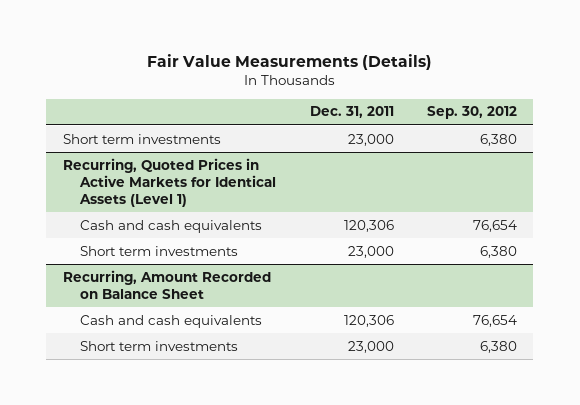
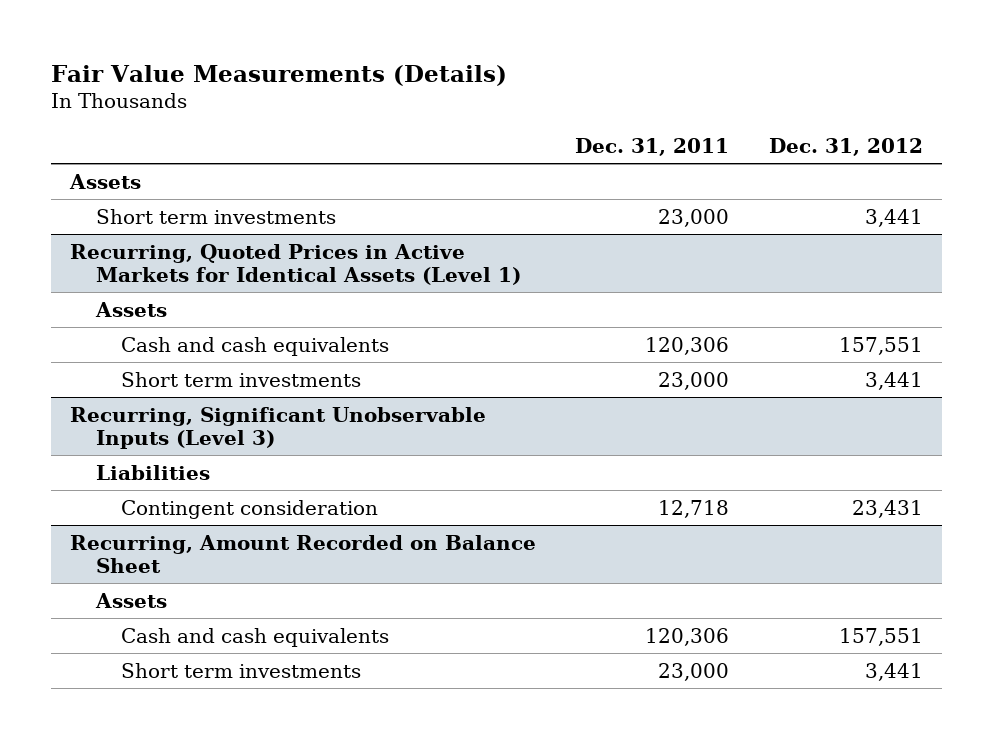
- | Dec. 31, 2011 | Sep. 30, 2012
+ | Dec. 31, 2011 | Dec. 31, 2012
+ Assets
@ Recurring, Quoted Prices in Active Markets for Identical Assets (Level 1)
+ Assets
+ Recurring, Significant Unobservable Inputs (Level 3)
+ Liabilities
+ Contingent consideration | 12,718 | 23,431
@ Recurring, Amount Recorded on Balance Sheet
+ Assets

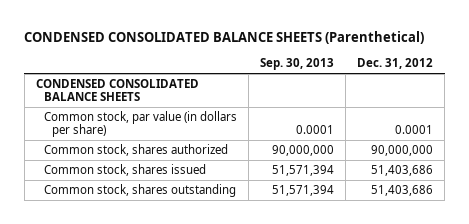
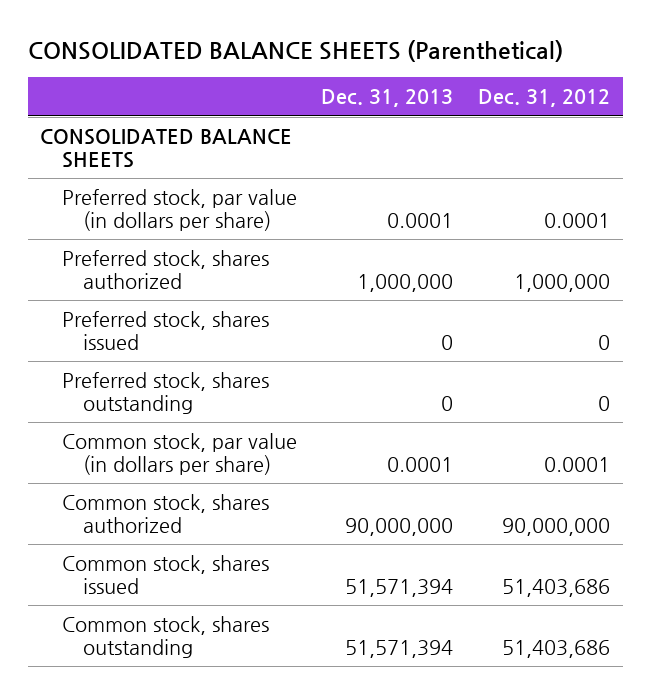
- CONDENSED CONSOLIDATED BALANCE SHEETS (Parenthetical)
+ CONSOLIDATED BALANCE SHEETS (Parenthetical)
- | Sep. 30, 2013 | Dec. 31, 2012
+ | Dec. 31, 2013 | Dec. 31, 2012
- CONDENSED CONSOLIDATED BALANCE SHEETS
+ CONSOLIDATED BALANCE SHEETS
+ Preferred stock, par value (in dollars per share) | 0.0001 | 0.0001
+ Preferred stock, shares authorized | 1,000,000 | 1,000,000
+ Preferred stock, shares issued | 0 | 0
+ Preferred stock, shares outstanding | 0 | 0

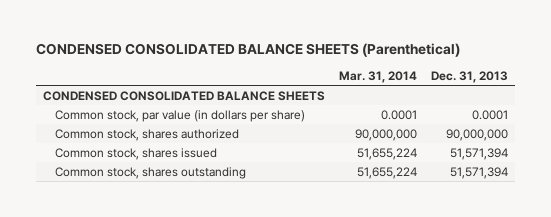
- CONSOLIDATED BALANCE SHEETS (Parenthetical)
+ CONDENSED CONSOLIDATED BALANCE SHEETS (Parenthetical)
- | Dec. 31, 2013 | Dec. 31, 2012
+ | Mar. 31, 2014 | Dec. 31, 2013
- CONSOLIDATED BALANCE SHEETS
- Preferred stock, par value (in dollars per share) | 0.0001 | 0.0001
- Preferred stock, shares authorized | 1,000,000 | 1,000,000
- Preferred stock, shares issued | 0 | 0
- Preferred stock, shares outstanding | 0 | 0
+ CONDENSED CONSOLIDATED BALANCE SHEETS

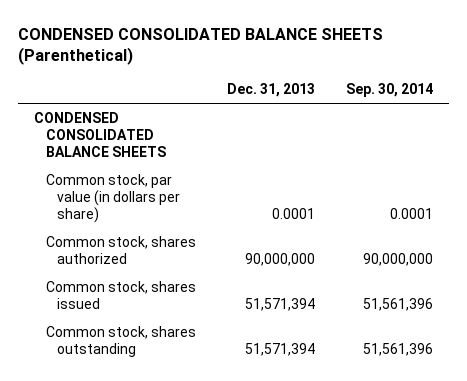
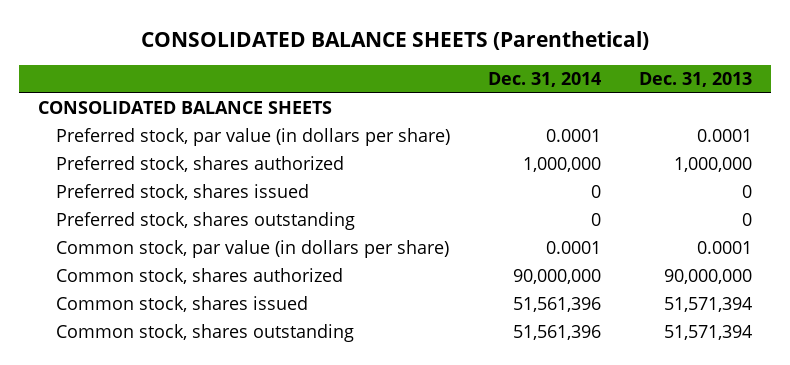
- CONDENSED CONSOLIDATED BALANCE SHEETS (Parenthetical)
+ CONSOLIDATED BALANCE SHEETS (Parenthetical)
- | Dec. 31, 2013 | Sep. 30, 2014
+ | Dec. 31, 2014 | Dec. 31, 2013
- CONDENSED CONSOLIDATED BALANCE SHEETS
+ CONSOLIDATED BALANCE SHEETS
+ Preferred stock, par value (in dollars per share) | 0.0001 | 0.0001
+ Preferred stock, shares authorized | 1,000,000 | 1,000,000
+ Preferred stock, shares issued | 0 | 0
+ Preferred stock, shares outstanding | 0 | 0

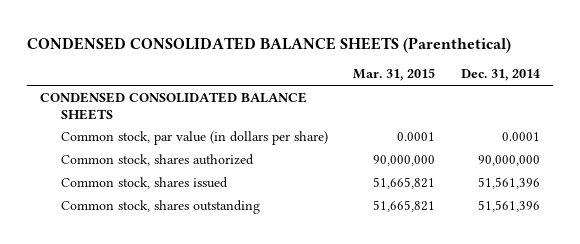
- CONSOLIDATED BALANCE SHEETS (Parenthetical)
+ CONDENSED CONSOLIDATED BALANCE SHEETS (Parenthetical)
- | Dec. 31, 2014 | Dec. 31, 2013
+ | Mar. 31, 2015 | Dec. 31, 2014
- CONSOLIDATED BALANCE SHEETS
- Preferred stock, par value (in dollars per share) | 0.0001 | 0.0001
- Preferred stock, shares authorized | 1,000,000 | 1,000,000
- Preferred stock, shares issued | 0 | 0
- Preferred stock, shares outstanding | 0 | 0
+ CONDENSED CONSOLIDATED BALANCE SHEETS

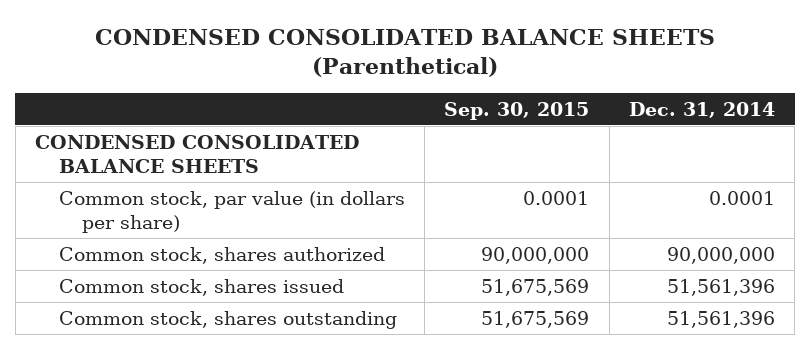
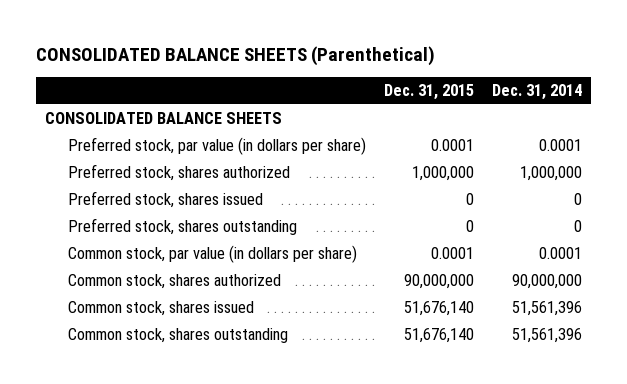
- CONDENSED CONSOLIDATED BALANCE SHEETS (Parenthetical)
+ CONSOLIDATED BALANCE SHEETS (Parenthetical)
- | Sep. 30, 2015 | Dec. 31, 2014
+ | Dec. 31, 2015 | Dec. 31, 2014
- CONDENSED CONSOLIDATED BALANCE SHEETS
+ CONSOLIDATED BALANCE SHEETS
+ Preferred stock, par value (in dollars per share) | 0.0001 | 0.0001
+ Preferred stock, shares authorized | 1,000,000 | 1,000,000
+ Preferred stock, shares issued | 0 | 0
+ Preferred stock, shares outstanding | 0 | 0

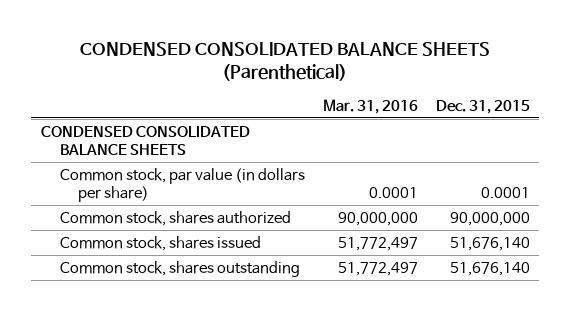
- CONSOLIDATED BALANCE SHEETS (Parenthetical)
+ CONDENSED CONSOLIDATED BALANCE SHEETS (Parenthetical)
- | Dec. 31, 2015 | Dec. 31, 2014
+ | Mar. 31, 2016 | Dec. 31, 2015
- CONSOLIDATED BALANCE SHEETS
- Preferred stock, par value (in dollars per share) | 0.0001 | 0.0001
- Preferred stock, shares authorized | 1,000,000 | 1,000,000
- Preferred stock, shares issued | 0 | 0
- Preferred stock, shares outstanding | 0 | 0
+ CONDENSED CONSOLIDATED BALANCE SHEETS

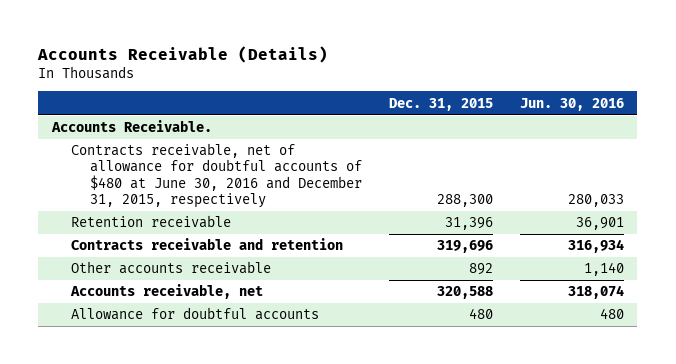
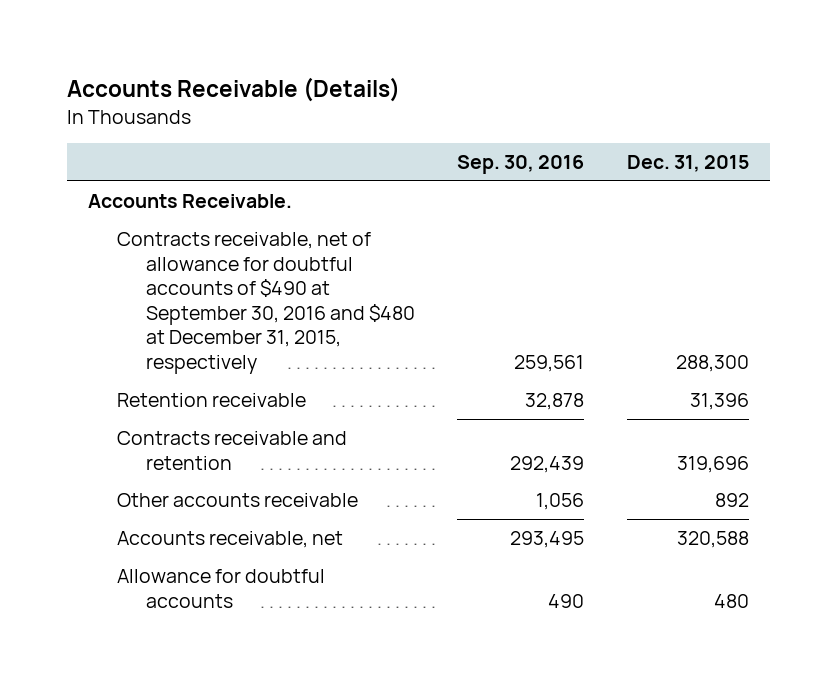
- | Dec. 31, 2015 | Jun. 30, 2016
+ | Sep. 30, 2016 | Dec. 31, 2015
- Contracts receivable, net of allowance for doubtful accounts of $480 at June 30, 2016 and December 31, 2015, respectively | 288,300 | 280,033
+ Contracts receivable, net of allowance for doubtful accounts of $490 at September 30, 2016 and $480 at December 31, 2015, respectively | 259,561 | 288,300

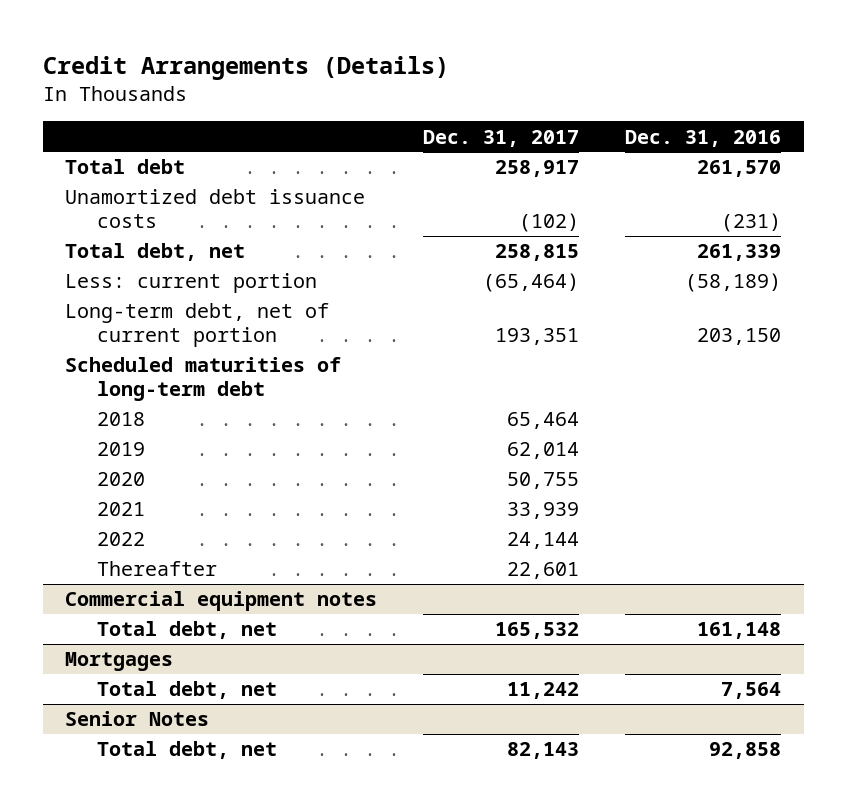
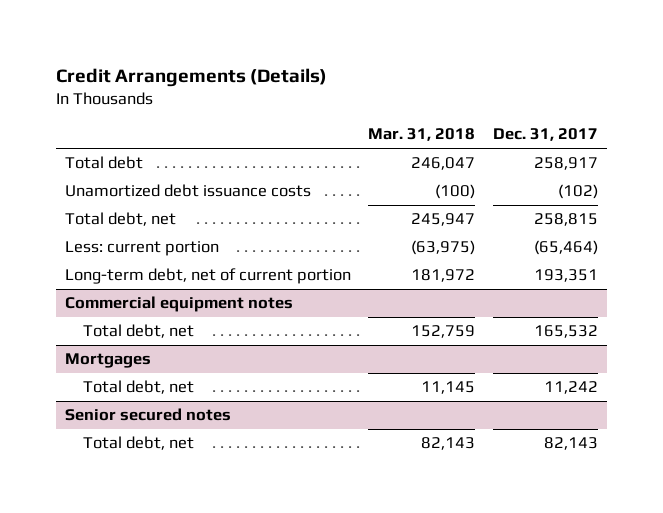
- | Dec. 31, 2017 | Dec. 31, 2016
+ | Mar. 31, 2018 | Dec. 31, 2017
- Scheduled maturities of long-term debt
- 2018 | 65,464 |
- 2019 | 62,014 |
- 2020 | 50,755 |
- 2021 | 33,939 |
- 2022 | 24,144 |
- Thereafter | 22,601 |
- Senior Notes
+ Senior secured notes

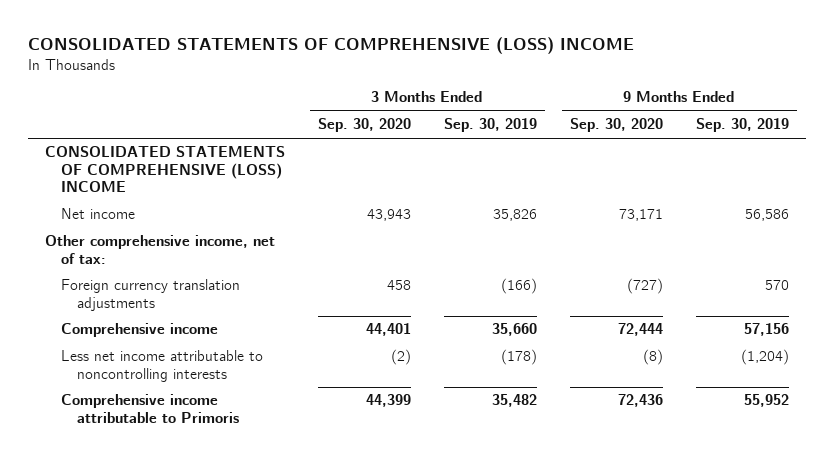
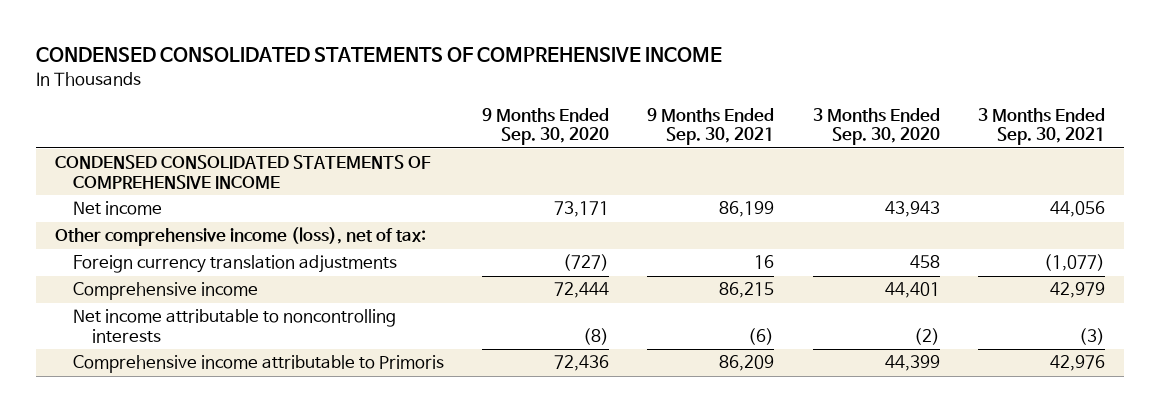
- CONSOLIDATED STATEMENTS OF COMPREHENSIVE (LOSS) INCOME
+ CONDENSED CONSOLIDATED STATEMENTS OF COMPREHENSIVE INCOME
- | 3 Months Ended Sep. 30, 2020 | 3 Months Ended Sep. 30, 2019 | 9 Months Ended Sep. 30, 2020 | 9 Months Ended Sep. 30, 2019
+ | 9 Months Ended Sep. 30, 2020 | 9 Months Ended Sep. 30, 2021 | 3 Months Ended Sep. 30, 2020 | 3 Months Ended Sep. 30, 2021
- CONSOLIDATED STATEMENTS OF COMPREHENSIVE (LOSS) INCOME
+ CONDENSED CONSOLIDATED STATEMENTS OF COMPREHENSIVE INCOME
- Other comprehensive income, net of tax:
+ Other comprehensive income (loss), net of tax:
- Less net income attributable to noncontrolling interests | (2) | (178) | (8) | (1,204)
+ Net income attributable to noncontrolling interests | (8) | (6) | (2) | (3)

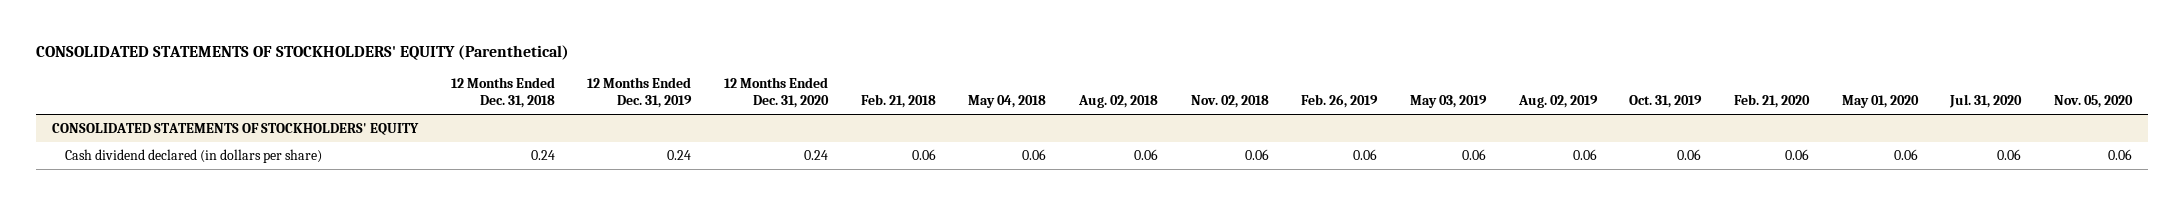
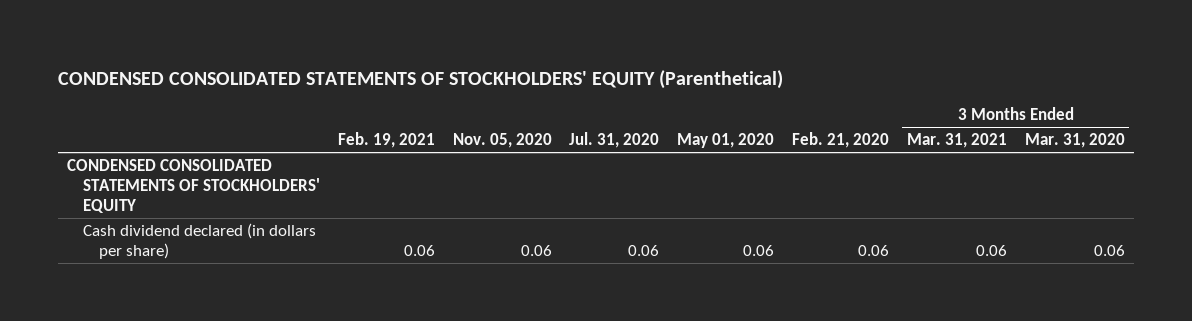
- CONSOLIDATED STATEMENTS OF STOCKHOLDERS' EQUITY (Parenthetical)
+ CONDENSED CONSOLIDATED STATEMENTS OF STOCKHOLDERS' EQUITY (Parenthetical)
- | 12 Months Ended Dec. 31, 2018 | 12 Months Ended Dec. 31, 2019 | 12 Months Ended Dec. 31, 2020 | Feb. 21, 2018 | May 04, 2018 | Aug. 02, 2018 | Nov. 02, 2018 | Feb. 26, 2019 | May 03, 2019 | Aug. 02, 2019 | Oct. 31, 2019 | Feb. 21, 2020 | May 01, 2020 | Jul. 31, 2020 | Nov. 05, 2020
+ | Feb. 19, 2021 | Nov. 05, 2020 | Jul. 31, 2020 | May 01, 2020 | Feb. 21, 2020 | 3 Months Ended Mar. 31, 2021 | 3 Months Ended Mar. 31, 2020
- CONSOLIDATED STATEMENTS OF STOCKHOLDERS' EQUITY
+ CONDENSED CONSOLIDATED STATEMENTS OF STOCKHOLDERS' EQUITY

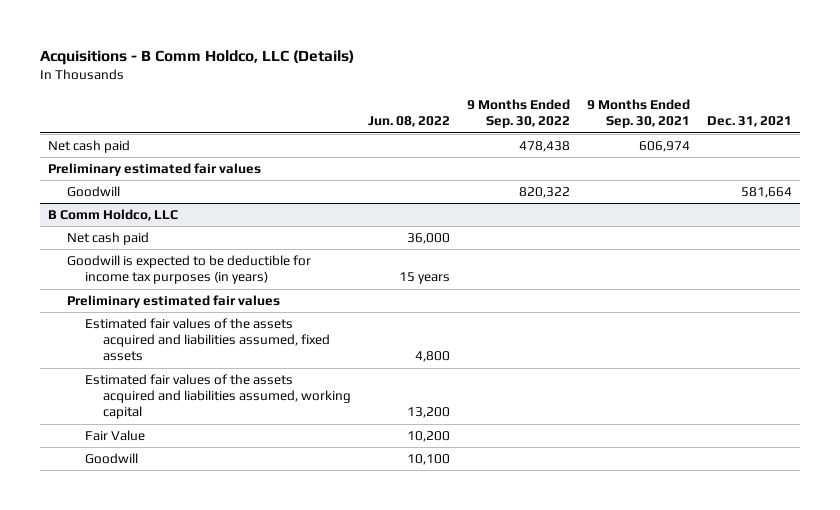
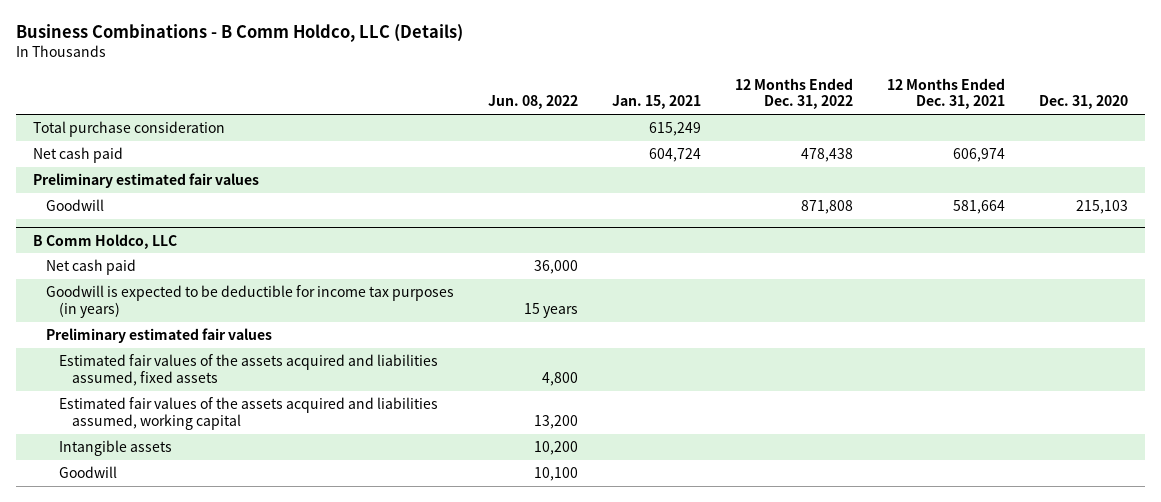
- Acquisitions - B Comm Holdco, LLC (Details)
+ Business Combinations - B Comm Holdco, LLC (Details)
- | Jun. 08, 2022 | 9 Months Ended Sep. 30, 2022 | 9 Months Ended Sep. 30, 2021 | Dec. 31, 2021
+ | Jun. 08, 2022 | Jan. 15, 2021 | 12 Months Ended Dec. 31, 2022 | 12 Months Ended Dec. 31, 2021 | Dec. 31, 2020
+ Total purchase consideration | | 615,249 | | |
@ B Comm Holdco, LLC
- Fair Value | 10,200 | | |
+ Intangible assets | 10,200 | | | |

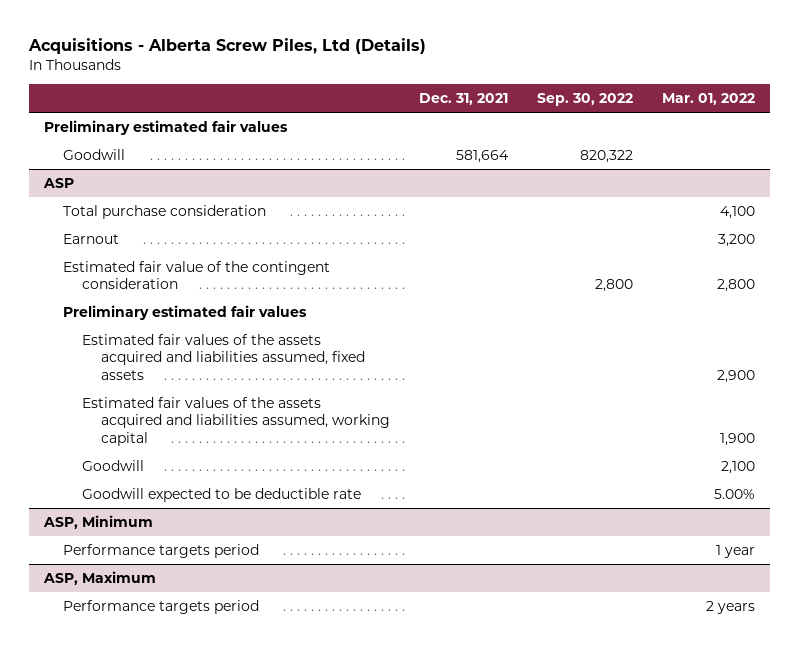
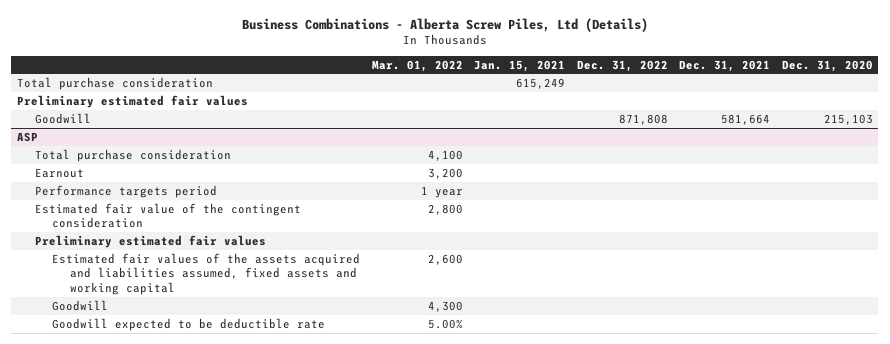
- Acquisitions - Alberta Screw Piles, Ltd (Details)
+ Business Combinations - Alberta Screw Piles, Ltd (Details)
- | Dec. 31, 2021 | Sep. 30, 2022 | Mar. 01, 2022
+ | Mar. 01, 2022 | Jan. 15, 2021 | Dec. 31, 2022 | Dec. 31, 2021 | Dec. 31, 2020
+ Total purchase consideration | | 615,249 | | |
@ ASP
+ Performance targets period | 1 year | | | |
- Estimated fair values of the assets acquired and liabilities assumed, fixed assets | | | 2,900
- Estimated fair values of the assets acquired and liabilities assumed, working capital | | | 1,900
- Goodwill | | | 2,100
+ Estimated fair values of the assets acquired and liabilities assumed, fixed assets and working capital | 2,600 | | | |
+ Goodwill | 4,300 | | | |
- ASP, Minimum
- Performance targets period | | | 1 year
- ASP, Maximum
- Performance targets period | | | 2 years

